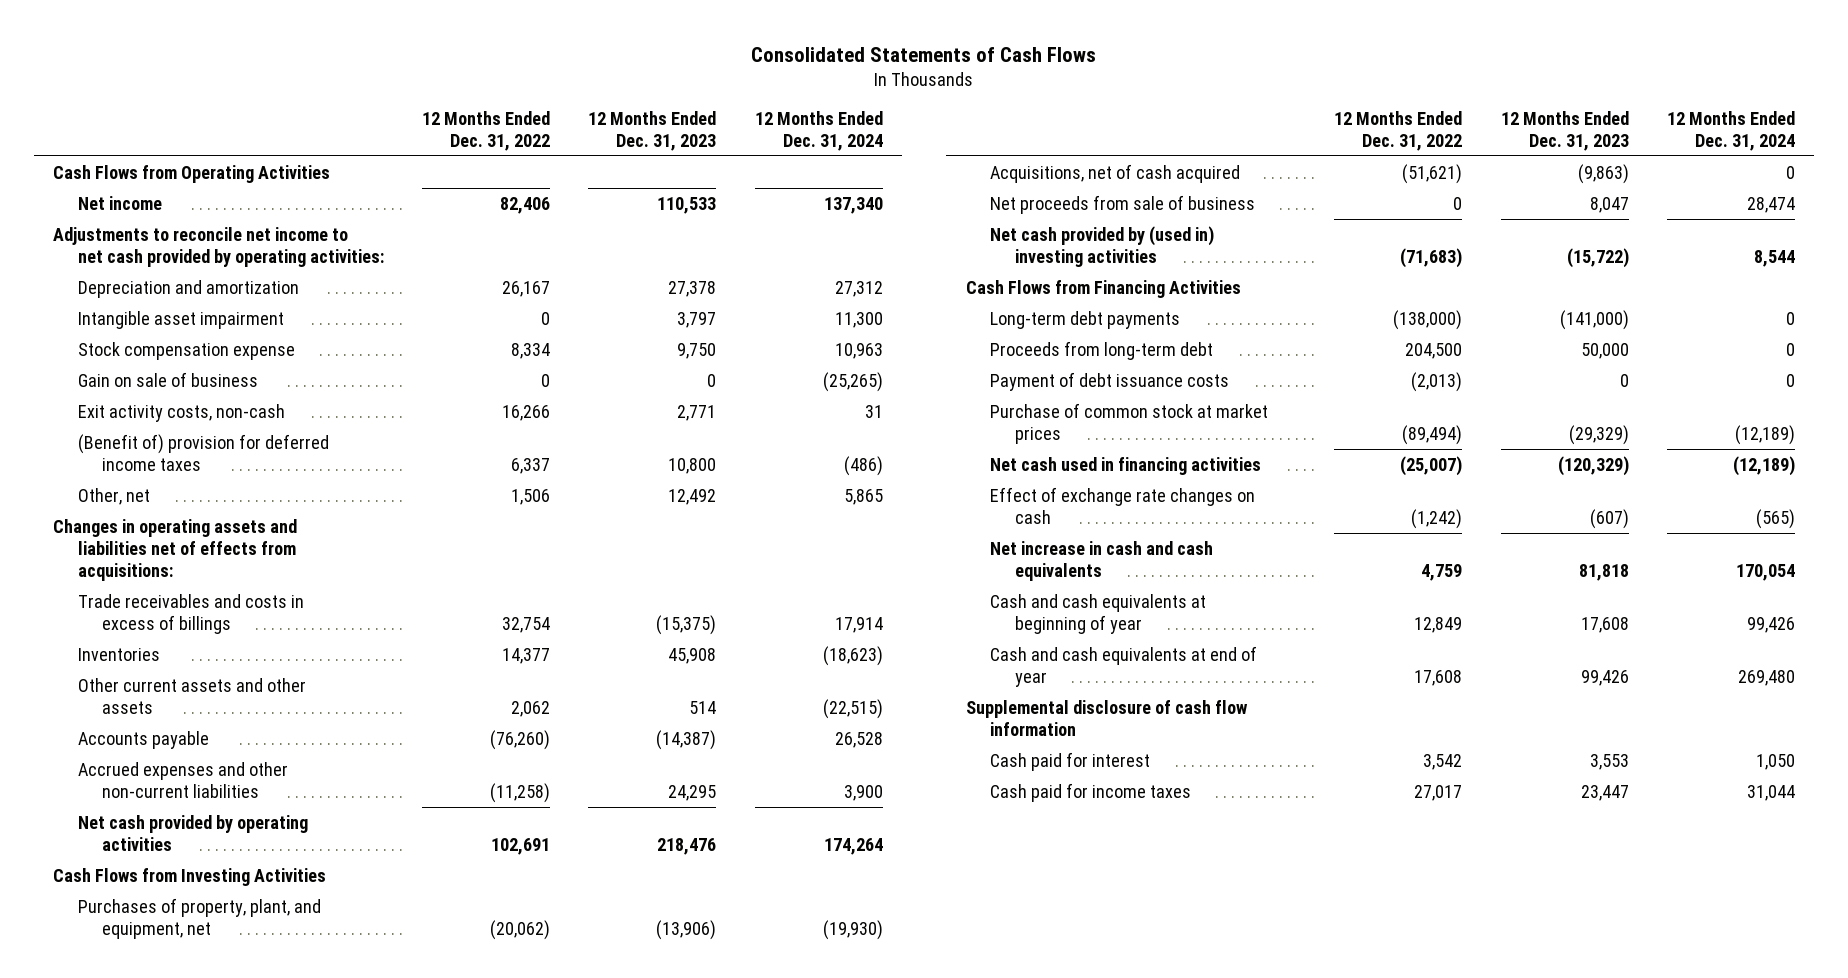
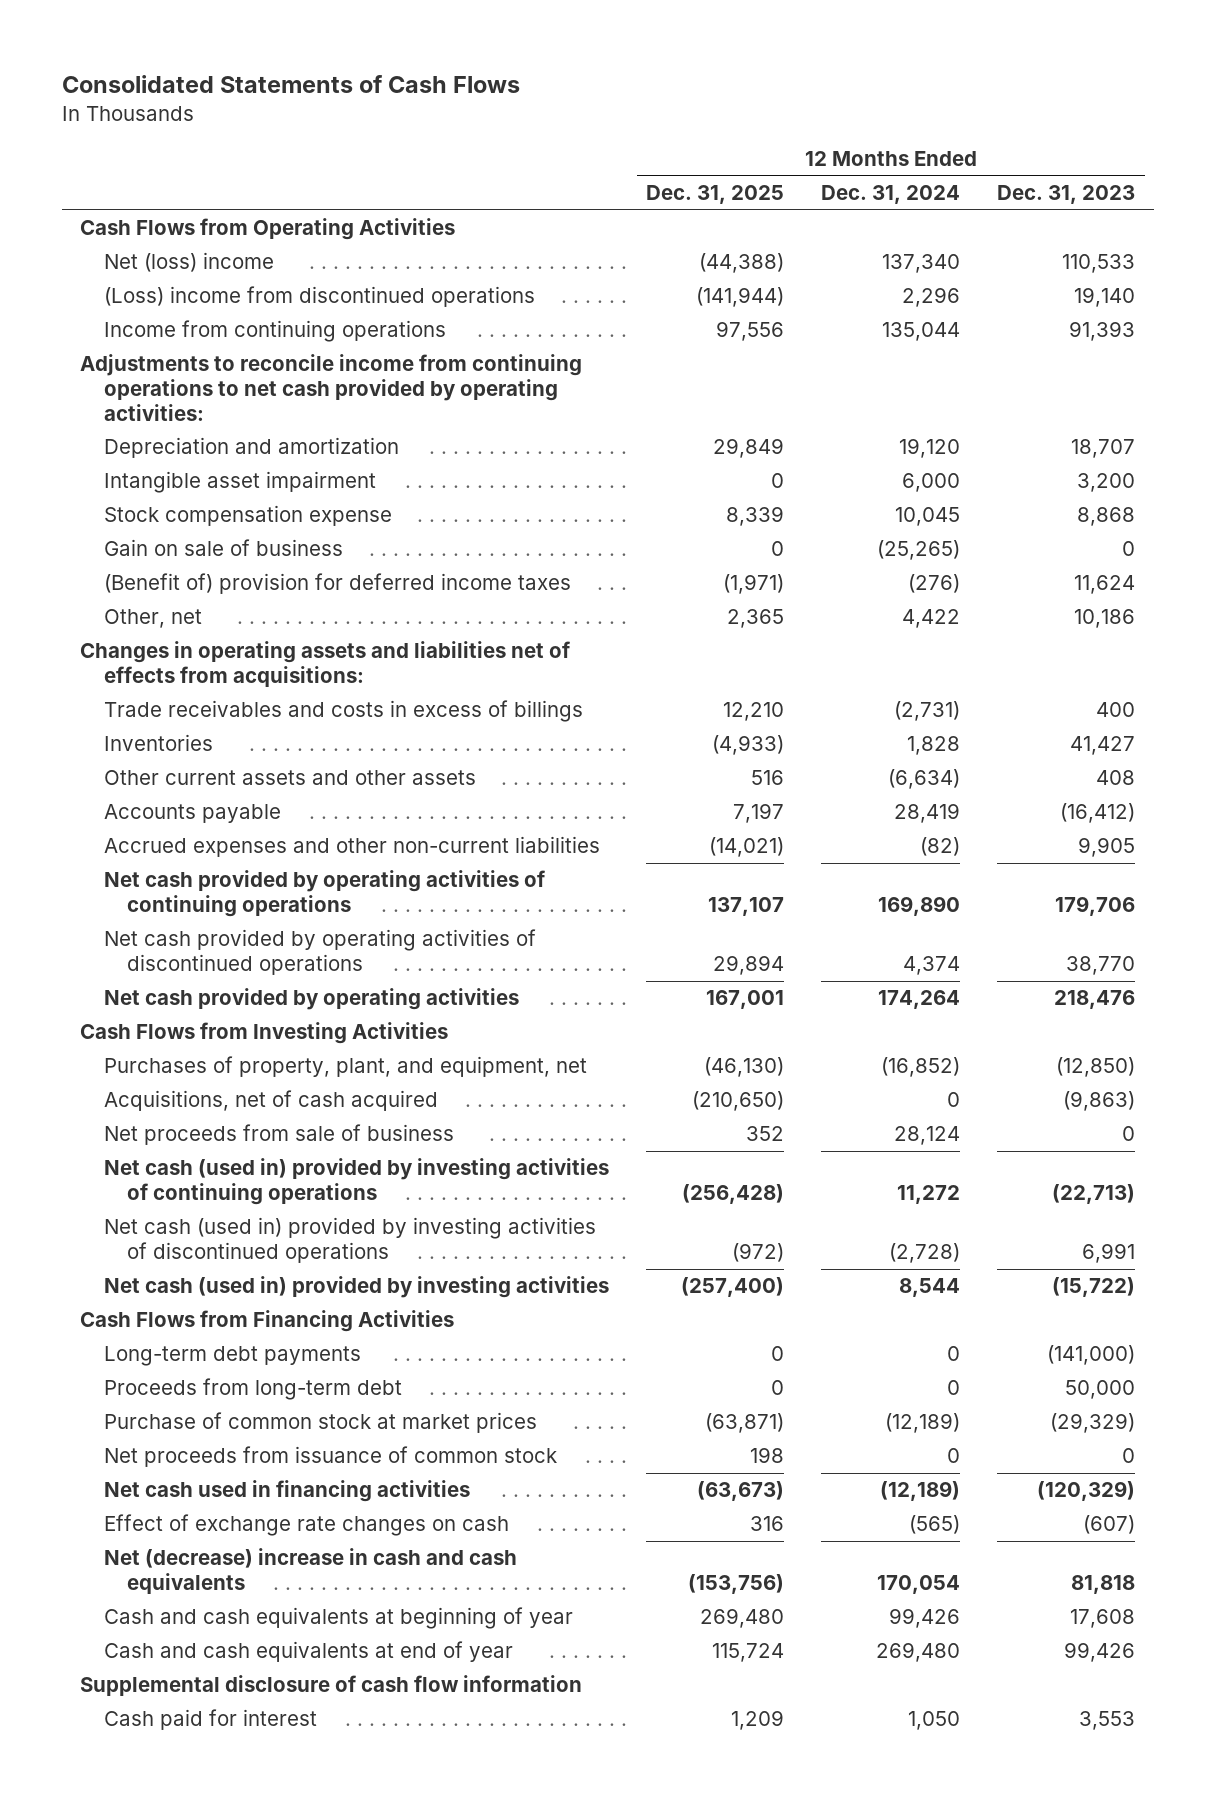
- | 12 Months Ended Dec. 31, 2022 | 12 Months Ended Dec. 31, 2023 | 12 Months Ended Dec. 31, 2024
+ | 12 Months Ended Dec. 31, 2025 | 12 Months Ended Dec. 31, 2024 | 12 Months Ended Dec. 31, 2023
- Net income | 82,406 | 110,533 | 137,340
- Adjustments to reconcile net income to net cash provided by operating activities:
- Depreciation and amortization | 26,167 | 27,378 | 27,312
- Intangible asset impairment | 0 | 3,797 | 11,300
- Stock compensation expense | 8,334 | 9,750 | 10,963
+ Net (loss) income | (44,388) | 137,340 | 110,533
+ (Loss) income from discontinued operations | (141,944) | 2,296 | 19,140
+ Income from continuing operations | 97,556 | 135,044 | 91,393
+ Adjustments to reconcile income from continuing operations to net cash provided by operating activities:
+ Depreciation and amortization | 29,849 | 19,120 | 18,707
+ Intangible asset impairment | 0 | 6,000 | 3,200
+ Stock compensation expense | 8,339 | 10,045 | 8,868
- Exit activity costs, non-cash | 16,266 | 2,771 | 31
- (Benefit of) provision for deferred income taxes | 6,337 | 10,800 | (486)
- Other, net | 1,506 | 12,492 | 5,865
+ (Benefit of) provision for deferred income taxes | (1,971) | (276) | 11,624
+ Other, net | 2,365 | 4,422 | 10,186
- Trade receivables and costs in excess of billings | 32,754 | (15,375) | 17,914
- Inventories | 14,377 | 45,908 | (18,623)
- Other current assets and other assets | 2,062 | 514 | (22,515)
- Accounts payable | (76,260) | (14,387) | 26,528
- Accrued expenses and other non-current liabilities | (11,258) | 24,295 | 3,900
+ Trade receivables and costs in excess of billings | 12,210 | (2,731) | 400
+ Inventories | (4,933) | 1,828 | 41,427
+ Other current assets and other assets | 516 | (6,634) | 408
+ Accounts payable | 7,197 | 28,419 | (16,412)
+ Accrued expenses and other non-current liabilities | (14,021) | (82) | 9,905
+ Net cash provided by operating activities of continuing operations | 137,107 | 169,890 | 179,706
+ Net cash provided by operating activities of discontinued operations | 29,894 | 4,374 | 38,770
- Purchases of property, plant, and equipment, net | (20,062) | (13,906) | (19,930)
+ Purchases of property, plant, and equipment, net | (46,130) | (16,852) | (12,850)
- Net proceeds from sale of business | 0 | 8,047 | 28,474
- Net cash provided by (used in) investing activities | (71,683) | (15,722) | 8,544
+ Net proceeds from sale of business | 352 | 28,124 | 0
+ Net cash (used in) provided by investing activities of continuing operations | (256,428) | 11,272 | (22,713)
+ Net cash (used in) provided by investing activities of discontinued operations | (972) | (2,728) | 6,991
+ Net cash (used in) provided by investing activities | (257,400) | 8,544 | (15,722)
- Payment of debt issuance costs | (2,013) | 0 | 0
+ Net proceeds from issuance of common stock | 198 | 0 | 0
- Net increase in cash and cash equivalents | 4,759 | 81,818 | 170,054
+ Net (decrease) increase in cash and cash equivalents | (153,756) | 170,054 | 81,818
- Cash paid for income taxes | 27,017 | 23,447 | 31,044

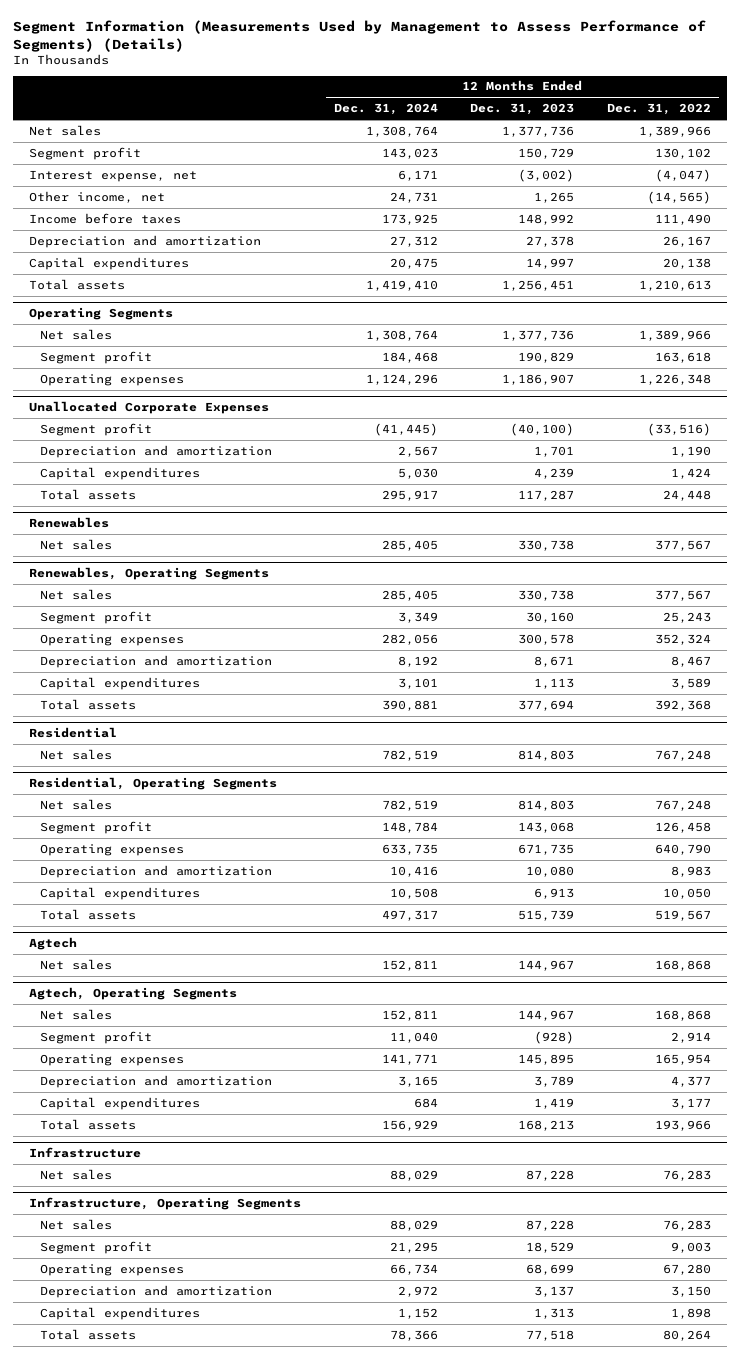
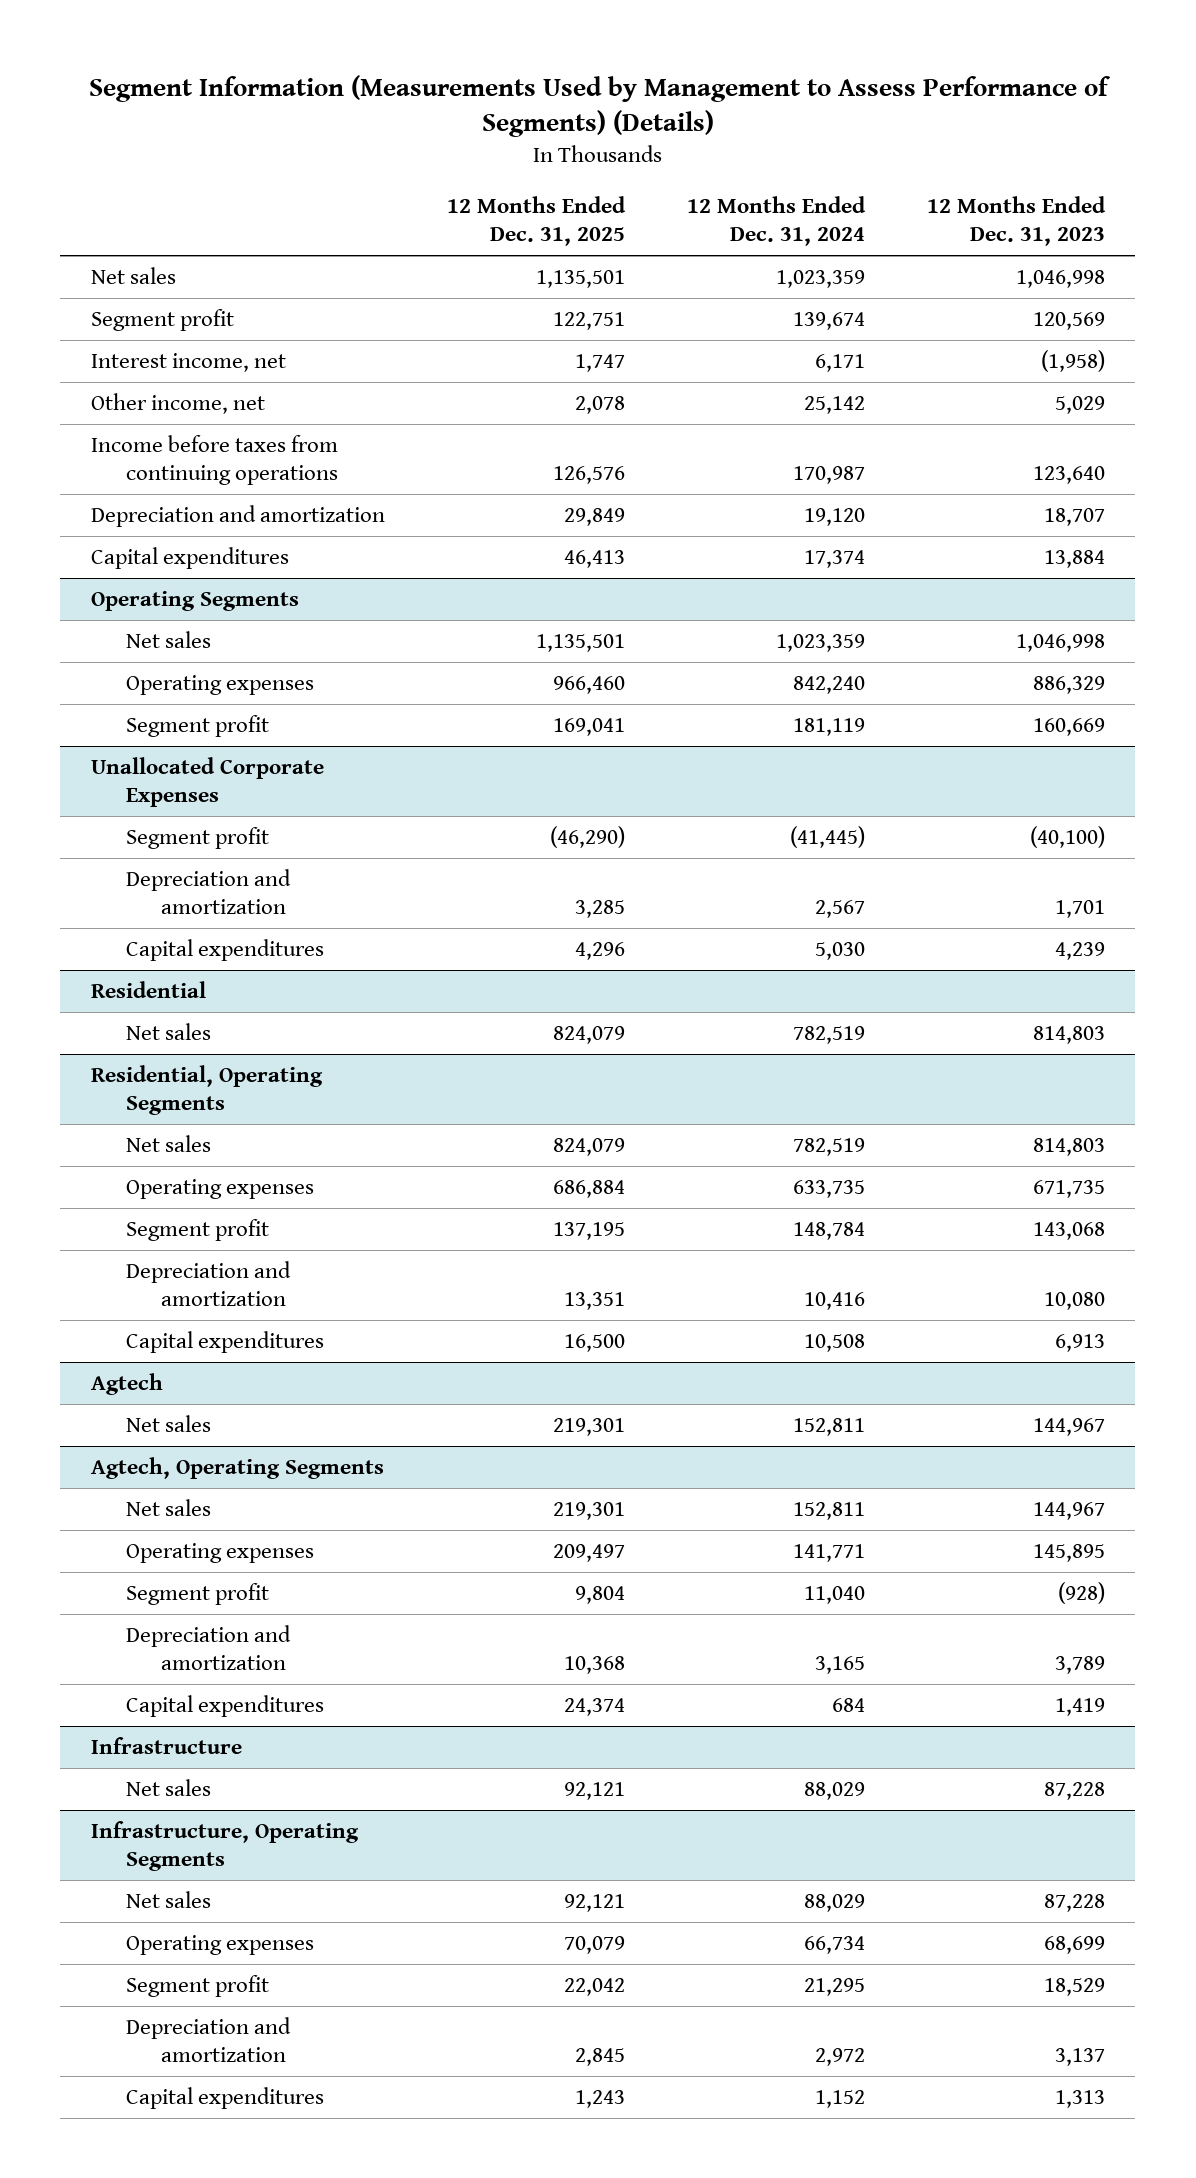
- | 12 Months Ended Dec. 31, 2024 | 12 Months Ended Dec. 31, 2023 | 12 Months Ended Dec. 31, 2022
+ | 12 Months Ended Dec. 31, 2025 | 12 Months Ended Dec. 31, 2024 | 12 Months Ended Dec. 31, 2023
- Net sales | 1,308,764 | 1,377,736 | 1,389,966
- Segment profit | 143,023 | 150,729 | 130,102
- Interest expense, net | 6,171 | (3,002) | (4,047)
- Other income, net | 24,731 | 1,265 | (14,565)
- Income before taxes | 173,925 | 148,992 | 111,490
- Depreciation and amortization | 27,312 | 27,378 | 26,167
- Capital expenditures | 20,475 | 14,997 | 20,138
- Total assets | 1,419,410 | 1,256,451 | 1,210,613
+ Net sales | 1,135,501 | 1,023,359 | 1,046,998
+ Segment profit | 122,751 | 139,674 | 120,569
+ Interest income, net | 1,747 | 6,171 | (1,958)
+ Other income, net | 2,078 | 25,142 | 5,029
+ Income before taxes from continuing operations | 126,576 | 170,987 | 123,640
+ Depreciation and amortization | 29,849 | 19,120 | 18,707
+ Capital expenditures | 46,413 | 17,374 | 13,884
@ Operating Segments
- Net sales | 1,308,764 | 1,377,736 | 1,389,966
- Segment profit | 184,468 | 190,829 | 163,618
- Operating expenses | 1,124,296 | 1,186,907 | 1,226,348
+ Net sales | 1,135,501 | 1,023,359 | 1,046,998
+ Operating expenses | 966,460 | 842,240 | 886,329
+ Segment profit | 169,041 | 181,119 | 160,669
@ Unallocated Corporate Expenses
- Total assets | 295,917 | 117,287 | 24,448
- Renewables
- Net sales | 285,405 | 330,738 | 377,567
- Renewables, Operating Segments
- Net sales | 285,405 | 330,738 | 377,567
- Segment profit | 3,349 | 30,160 | 25,243
- Operating expenses | 282,056 | 300,578 | 352,324
- Depreciation and amortization | 8,192 | 8,671 | 8,467
- Capital expenditures | 3,101 | 1,113 | 3,589
- Total assets | 390,881 | 377,694 | 392,368
@ Residential, Operating Segments
moved down: Segment profit | 137,195 | 148,784 | 143,068
- Total assets | 497,317 | 515,739 | 519,567
@ Agtech, Operating Segments
moved down: Segment profit | 9,804 | 11,040 | (928)
- Total assets | 156,929 | 168,213 | 193,966
@ Infrastructure, Operating Segments
moved down: Segment profit | 22,042 | 21,295 | 18,529
- Total assets | 78,366 | 77,518 | 80,264

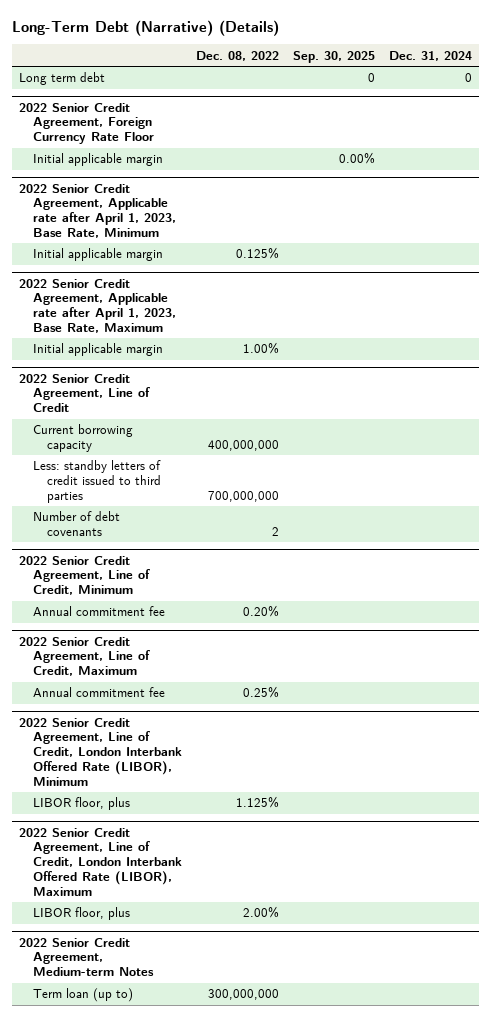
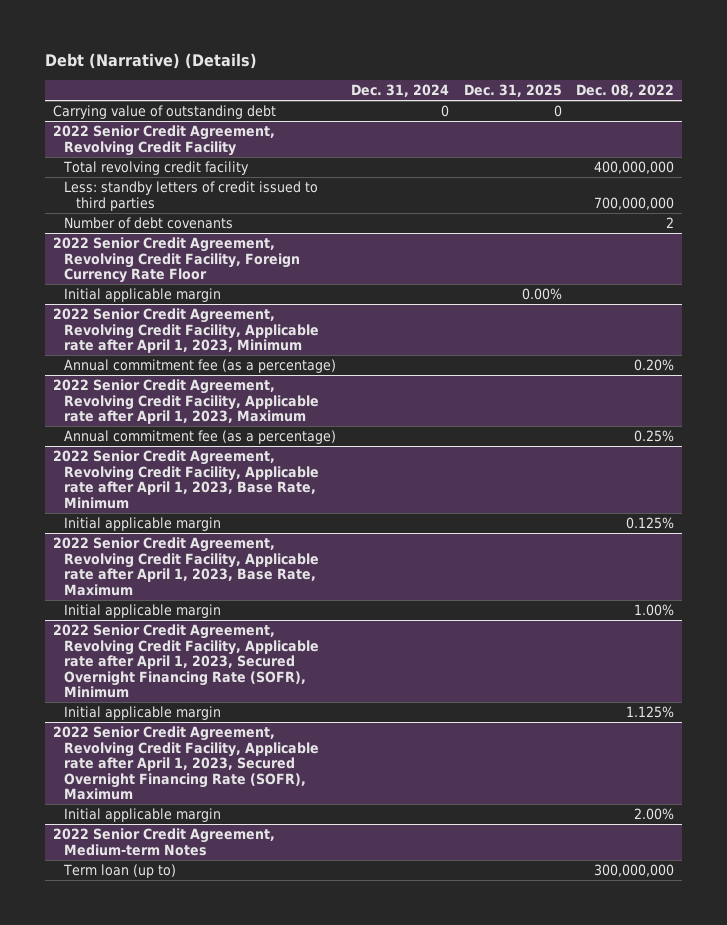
- Long-Term Debt (Narrative) (Details)
+ Debt (Narrative) (Details)
- | Dec. 08, 2022 | Sep. 30, 2025 | Dec. 31, 2024
+ | Dec. 31, 2024 | Dec. 31, 2025 | Dec. 08, 2022
- Long term debt | | 0 | 0
- 2022 Senior Credit Agreement, Foreign Currency Rate Floor
+ Carrying value of outstanding debt | 0 | 0 |
+ 2022 Senior Credit Agreement, Revolving Credit Facility
+ Total revolving credit facility | | | 400,000,000
+ Less: standby letters of credit issued to third parties | | | 700,000,000
+ Number of debt covenants | | | 2
+ 2022 Senior Credit Agreement, Revolving Credit Facility, Foreign Currency Rate Floor
- 2022 Senior Credit Agreement, Applicable rate after April 1, 2023, Base Rate, Minimum
+ 2022 Senior Credit Agreement, Revolving Credit Facility, Applicable rate after April 1, 2023, Minimum
+ Annual commitment fee (as a percentage) | | | 0.20%
+ 2022 Senior Credit Agreement, Revolving Credit Facility, Applicable rate after April 1, 2023, Maximum
+ Annual commitment fee (as a percentage) | | | 0.25%
+ 2022 Senior Credit Agreement, Revolving Credit Facility, Applicable rate after April 1, 2023, Base Rate, Minimum
- 2022 Senior Credit Agreement, Applicable rate after April 1, 2023, Base Rate, Maximum
+ 2022 Senior Credit Agreement, Revolving Credit Facility, Applicable rate after April 1, 2023, Base Rate, Maximum
- 2022 Senior Credit Agreement, Line of Credit
- Current borrowing capacity | 400,000,000 | |
- Less: standby letters of credit issued to third parties | 700,000,000 | |
- Number of debt covenants | 2 | |
- 2022 Senior Credit Agreement, Line of Credit, Minimum
- Annual commitment fee | 0.20% | |
- 2022 Senior Credit Agreement, Line of Credit, Maximum
- Annual commitment fee | 0.25% | |
- 2022 Senior Credit Agreement, Line of Credit, London Interbank Offered Rate (LIBOR), Minimum
- LIBOR floor, plus | 1.125% | |
- 2022 Senior Credit Agreement, Line of Credit, London Interbank Offered Rate (LIBOR), Maximum
- LIBOR floor, plus | 2.00% | |
+ 2022 Senior Credit Agreement, Revolving Credit Facility, Applicable rate after April 1, 2023, Secured Overnight Financing Rate (SOFR), Minimum
+ Initial applicable margin | | | 1.125%
+ 2022 Senior Credit Agreement, Revolving Credit Facility, Applicable rate after April 1, 2023, Secured Overnight Financing Rate (SOFR), Maximum
+ Initial applicable margin | | | 2.00%

